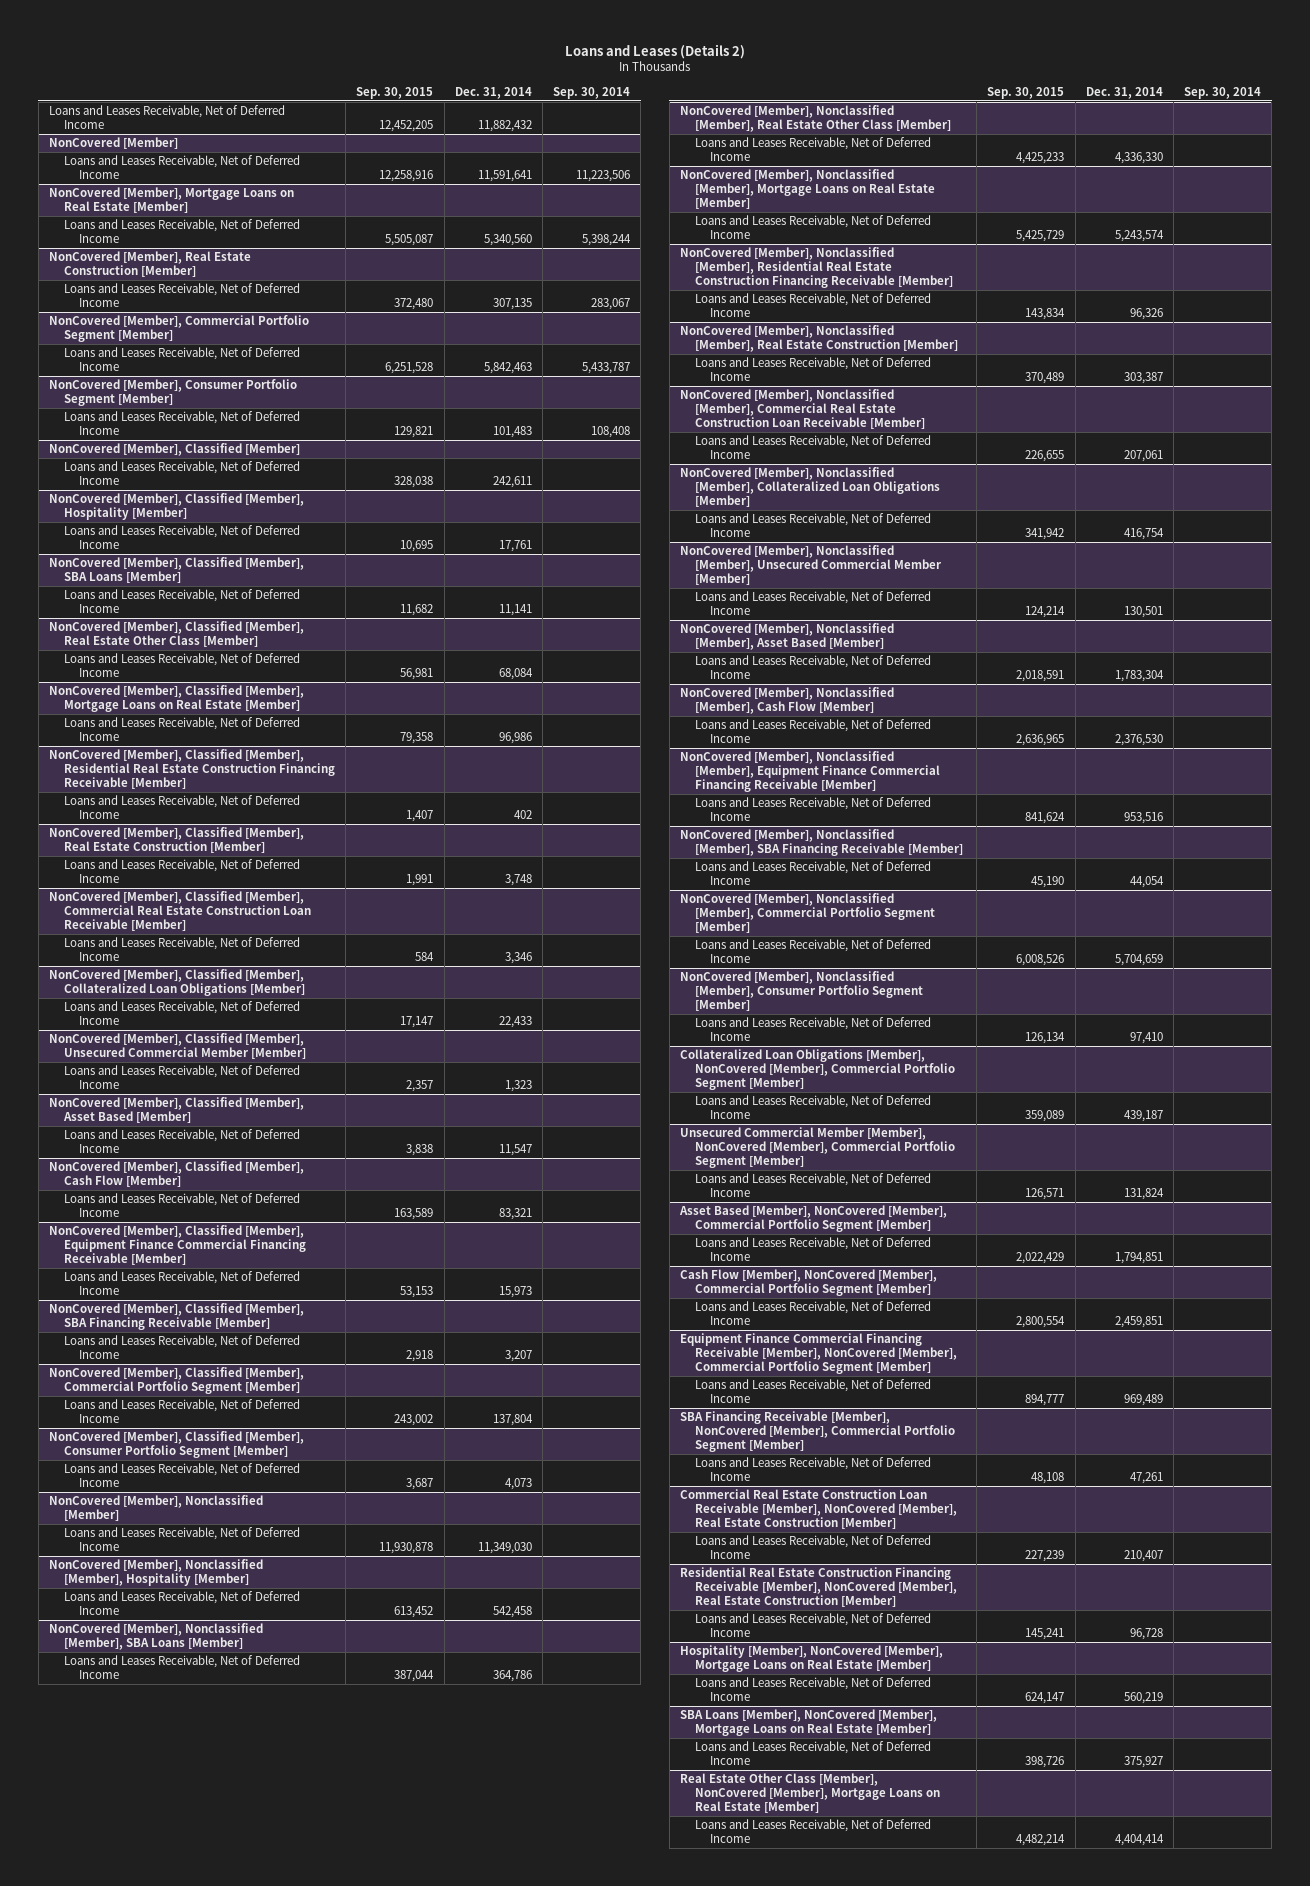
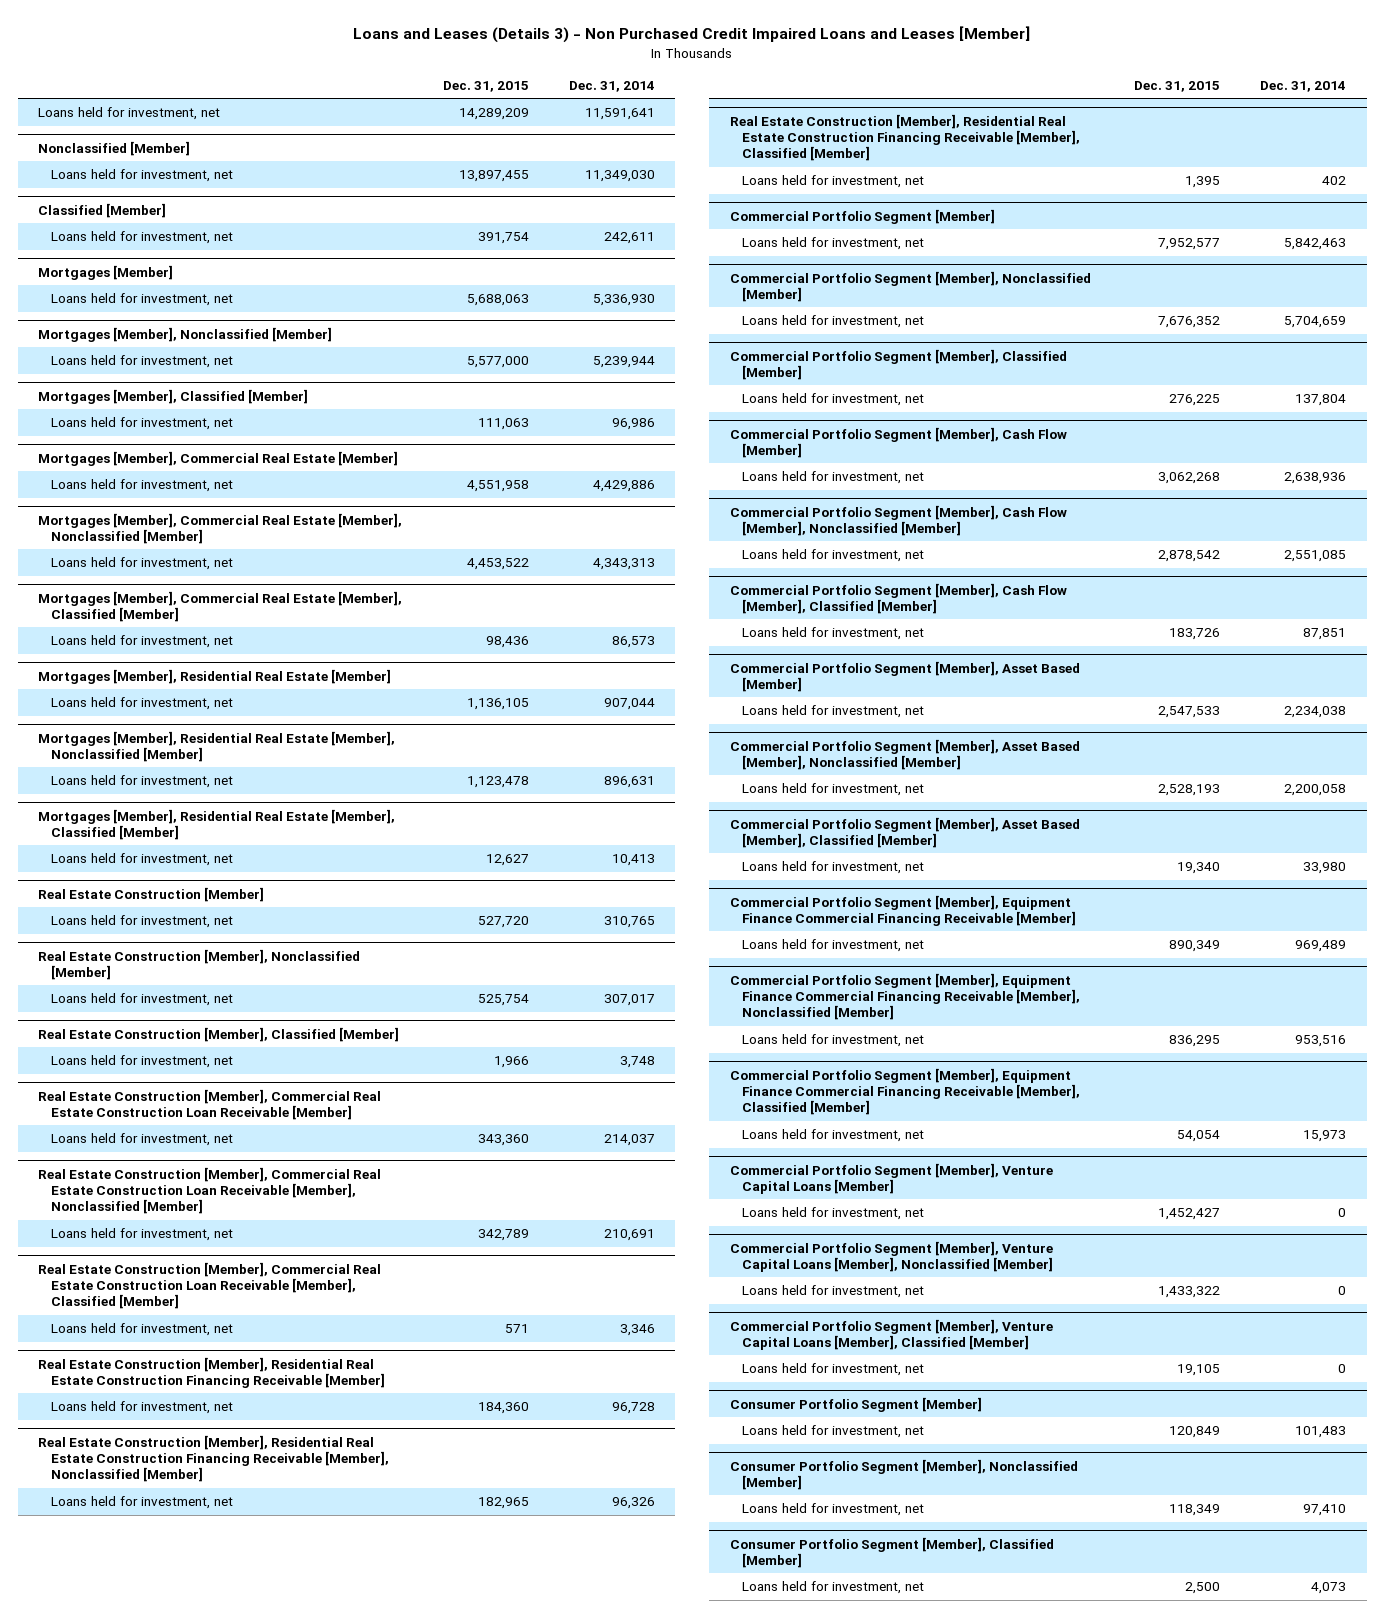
- Loans and Leases (Details 2)
+ Loans and Leases (Details 3) - Non Purchased Credit Impaired Loans and Leases [Member]
- | Sep. 30, 2015 | Dec. 31, 2014 | Sep. 30, 2014
+ | Dec. 31, 2015 | Dec. 31, 2014
- Loans and Leases Receivable, Net of Deferred Income | 12,452,205 | 11,882,432 |
- NonCovered [Member]
- Loans and Leases Receivable, Net of Deferred Income | 12,258,916 | 11,591,641 | 11,223,506
- NonCovered [Member], Mortgage Loans on Real Estate [Member]
- Loans and Leases Receivable, Net of Deferred Income | 5,505,087 | 5,340,560 | 5,398,244
- NonCovered [Member], Real Estate Construction [Member]
- Loans and Leases Receivable, Net of Deferred Income | 372,480 | 307,135 | 283,067
- NonCovered [Member], Commercial Portfolio Segment [Member]
- Loans and Leases Receivable, Net of Deferred Income | 6,251,528 | 5,842,463 | 5,433,787
- NonCovered [Member], Consumer Portfolio Segment [Member]
- Loans and Leases Receivable, Net of Deferred Income | 129,821 | 101,483 | 108,408
- NonCovered [Member], Classified [Member]
- Loans and Leases Receivable, Net of Deferred Income | 328,038 | 242,611 |
- NonCovered [Member], Classified [Member], Hospitality [Member]
- Loans and Leases Receivable, Net of Deferred Income | 10,695 | 17,761 |
- NonCovered [Member], Classified [Member], SBA Loans [Member]
- Loans and Leases Receivable, Net of Deferred Income | 11,682 | 11,141 |
- NonCovered [Member], Classified [Member], Real Estate Other Class [Member]
- Loans and Leases Receivable, Net of Deferred Income | 56,981 | 68,084 |
- NonCovered [Member], Classified [Member], Mortgage Loans on Real Estate [Member]
- Loans and Leases Receivable, Net of Deferred Income | 79,358 | 96,986 |
- NonCovered [Member], Classified [Member], Residential Real Estate Construction Financing Receivable [Member]
- Loans and Leases Receivable, Net of Deferred Income | 1,407 | 402 |
- NonCovered [Member], Classified [Member], Real Estate Construction [Member]
- Loans and Leases Receivable, Net of Deferred Income | 1,991 | 3,748 |
- NonCovered [Member], Classified [Member], Commercial Real Estate Construction Loan Receivable [Member]
- Loans and Leases Receivable, Net of Deferred Income | 584 | 3,346 |
- NonCovered [Member], Classified [Member], Collateralized Loan Obligations [Member]
- Loans and Leases Receivable, Net of Deferred Income | 17,147 | 22,433 |
- NonCovered [Member], Classified [Member], Unsecured Commercial Member [Member]
- Loans and Leases Receivable, Net of Deferred Income | 2,357 | 1,323 |
- NonCovered [Member], Classified [Member], Asset Based [Member]
- Loans and Leases Receivable, Net of Deferred Income | 3,838 | 11,547 |
- NonCovered [Member], Classified [Member], Cash Flow [Member]
- Loans and Leases Receivable, Net of Deferred Income | 163,589 | 83,321 |
- NonCovered [Member], Classified [Member], Equipment Finance Commercial Financing Receivable [Member]
- Loans and Leases Receivable, Net of Deferred Income | 53,153 | 15,973 |
- NonCovered [Member], Classified [Member], SBA Financing Receivable [Member]
- Loans and Leases Receivable, Net of Deferred Income | 2,918 | 3,207 |
- NonCovered [Member], Classified [Member], Commercial Portfolio Segment [Member]
- Loans and Leases Receivable, Net of Deferred Income | 243,002 | 137,804 |
- NonCovered [Member], Classified [Member], Consumer Portfolio Segment [Member]
- Loans and Leases Receivable, Net of Deferred Income | 3,687 | 4,073 |
- NonCovered [Member], Nonclassified [Member]
- Loans and Leases Receivable, Net of Deferred Income | 11,930,878 | 11,349,030 |
- NonCovered [Member], Nonclassified [Member], Hospitality [Member]
- Loans and Leases Receivable, Net of Deferred Income | 613,452 | 542,458 |
- NonCovered [Member], Nonclassified [Member], SBA Loans [Member]
- Loans and Leases Receivable, Net of Deferred Income | 387,044 | 364,786 |
- NonCovered [Member], Nonclassified [Member], Real Estate Other Class [Member]
- Loans and Leases Receivable, Net of Deferred Income | 4,425,233 | 4,336,330 |
- NonCovered [Member], Nonclassified [Member], Mortgage Loans on Real Estate [Member]
- Loans and Leases Receivable, Net of Deferred Income | 5,425,729 | 5,243,574 |
- NonCovered [Member], Nonclassified [Member], Residential Real Estate Construction Financing Receivable [Member]
- Loans and Leases Receivable, Net of Deferred Income | 143,834 | 96,326 |
- NonCovered [Member], Nonclassified [Member], Real Estate Construction [Member]
- Loans and Leases Receivable, Net of Deferred Income | 370,489 | 303,387 |
- NonCovered [Member], Nonclassified [Member], Commercial Real Estate Construction Loan Receivable [Member]
- Loans and Leases Receivable, Net of Deferred Income | 226,655 | 207,061 |
- NonCovered [Member], Nonclassified [Member], Collateralized Loan Obligations [Member]
- Loans and Leases Receivable, Net of Deferred Income | 341,942 | 416,754 |
- NonCovered [Member], Nonclassified [Member], Unsecured Commercial Member [Member]
- Loans and Leases Receivable, Net of Deferred Income | 124,214 | 130,501 |
- NonCovered [Member], Nonclassified [Member], Asset Based [Member]
- Loans and Leases Receivable, Net of Deferred Income | 2,018,591 | 1,783,304 |
- NonCovered [Member], Nonclassified [Member], Cash Flow [Member]
- Loans and Leases Receivable, Net of Deferred Income | 2,636,965 | 2,376,530 |
- NonCovered [Member], Nonclassified [Member], Equipment Finance Commercial Financing Receivable [Member]
- Loans and Leases Receivable, Net of Deferred Income | 841,624 | 953,516 |
- NonCovered [Member], Nonclassified [Member], SBA Financing Receivable [Member]
- Loans and Leases Receivable, Net of Deferred Income | 45,190 | 44,054 |
- NonCovered [Member], Nonclassified [Member], Commercial Portfolio Segment [Member]
- Loans and Leases Receivable, Net of Deferred Income | 6,008,526 | 5,704,659 |
- NonCovered [Member], Nonclassified [Member], Consumer Portfolio Segment [Member]
- Loans and Leases Receivable, Net of Deferred Income | 126,134 | 97,410 |
- Collateralized Loan Obligations [Member], NonCovered [Member], Commercial Portfolio Segment [Member]
- Loans and Leases Receivable, Net of Deferred Income | 359,089 | 439,187 |
- Unsecured Commercial Member [Member], NonCovered [Member], Commercial Portfolio Segment [Member]
- Loans and Leases Receivable, Net of Deferred Income | 126,571 | 131,824 |
- Asset Based [Member], NonCovered [Member], Commercial Portfolio Segment [Member]
- Loans and Leases Receivable, Net of Deferred Income | 2,022,429 | 1,794,851 |
- Cash Flow [Member], NonCovered [Member], Commercial Portfolio Segment [Member]
- Loans and Leases Receivable, Net of Deferred Income | 2,800,554 | 2,459,851 |
- Equipment Finance Commercial Financing Receivable [Member], NonCovered [Member], Commercial Portfolio Segment [Member]
- Loans and Leases Receivable, Net of Deferred Income | 894,777 | 969,489 |
- SBA Financing Receivable [Member], NonCovered [Member], Commercial Portfolio Segment [Member]
- Loans and Leases Receivable, Net of Deferred Income | 48,108 | 47,261 |
- Commercial Real Estate Construction Loan Receivable [Member], NonCovered [Member], Real Estate Construction [Member]
- Loans and Leases Receivable, Net of Deferred Income | 227,239 | 210,407 |
- Residential Real Estate Construction Financing Receivable [Member], NonCovered [Member], Real Estate Construction [Member]
- Loans and Leases Receivable, Net of Deferred Income | 145,241 | 96,728 |
- Hospitality [Member], NonCovered [Member], Mortgage Loans on Real Estate [Member]
- Loans and Leases Receivable, Net of Deferred Income | 624,147 | 560,219 |
- SBA Loans [Member], NonCovered [Member], Mortgage Loans on Real Estate [Member]
- Loans and Leases Receivable, Net of Deferred Income | 398,726 | 375,927 |
- Real Estate Other Class [Member], NonCovered [Member], Mortgage Loans on Real Estate [Member]
- Loans and Leases Receivable, Net of Deferred Income | 4,482,214 | 4,404,414 |
+ Loans held for investment, net | 14,289,209 | 11,591,641
+ Nonclassified [Member]
+ Loans held for investment, net | 13,897,455 | 11,349,030
+ Classified [Member]
+ Loans held for investment, net | 391,754 | 242,611
+ Mortgages [Member]
+ Loans held for investment, net | 5,688,063 | 5,336,930
+ Mortgages [Member], Nonclassified [Member]
+ Loans held for investment, net | 5,577,000 | 5,239,944
+ Mortgages [Member], Classified [Member]
+ Loans held for investment, net | 111,063 | 96,986
+ Mortgages [Member], Commercial Real Estate [Member]
+ Loans held for investment, net | 4,551,958 | 4,429,886
+ Mortgages [Member], Commercial Real Estate [Member], Nonclassified [Member]
+ Loans held for investment, net | 4,453,522 | 4,343,313
+ Mortgages [Member], Commercial Real Estate [Member], Classified [Member]
+ Loans held for investment, net | 98,436 | 86,573
+ Mortgages [Member], Residential Real Estate [Member]
+ Loans held for investment, net | 1,136,105 | 907,044
+ Mortgages [Member], Residential Real Estate [Member], Nonclassified [Member]
+ Loans held for investment, net | 1,123,478 | 896,631
+ Mortgages [Member], Residential Real Estate [Member], Classified [Member]
+ Loans held for investment, net | 12,627 | 10,413
+ Real Estate Construction [Member]
+ Loans held for investment, net | 527,720 | 310,765
+ Real Estate Construction [Member], Nonclassified [Member]
+ Loans held for investment, net | 525,754 | 307,017
+ Real Estate Construction [Member], Classified [Member]
+ Loans held for investment, net | 1,966 | 3,748
+ Real Estate Construction [Member], Commercial Real Estate Construction Loan Receivable [Member]
+ Loans held for investment, net | 343,360 | 214,037
+ Real Estate Construction [Member], Commercial Real Estate Construction Loan Receivable [Member], Nonclassified [Member]
+ Loans held for investment, net | 342,789 | 210,691
+ Real Estate Construction [Member], Commercial Real Estate Construction Loan Receivable [Member], Classified [Member]
+ Loans held for investment, net | 571 | 3,346
+ Real Estate Construction [Member], Residential Real Estate Construction Financing Receivable [Member]
+ Loans held for investment, net | 184,360 | 96,728
+ Real Estate Construction [Member], Residential Real Estate Construction Financing Receivable [Member], Nonclassified [Member]
+ Loans held for investment, net | 182,965 | 96,326
+ Real Estate Construction [Member], Residential Real Estate Construction Financing Receivable [Member], Classified [Member]
+ Loans held for investment, net | 1,395 | 402
+ Commercial Portfolio Segment [Member]
+ Loans held for investment, net | 7,952,577 | 5,842,463
+ Commercial Portfolio Segment [Member], Nonclassified [Member]
+ Loans held for investment, net | 7,676,352 | 5,704,659
+ Commercial Portfolio Segment [Member], Classified [Member]
+ Loans held for investment, net | 276,225 | 137,804
+ Commercial Portfolio Segment [Member], Cash Flow [Member]
+ Loans held for investment, net | 3,062,268 | 2,638,936
+ Commercial Portfolio Segment [Member], Cash Flow [Member], Nonclassified [Member]
+ Loans held for investment, net | 2,878,542 | 2,551,085
+ Commercial Portfolio Segment [Member], Cash Flow [Member], Classified [Member]
+ Loans held for investment, net | 183,726 | 87,851
+ Commercial Portfolio Segment [Member], Asset Based [Member]
+ Loans held for investment, net | 2,547,533 | 2,234,038
+ Commercial Portfolio Segment [Member], Asset Based [Member], Nonclassified [Member]
+ Loans held for investment, net | 2,528,193 | 2,200,058
+ Commercial Portfolio Segment [Member], Asset Based [Member], Classified [Member]
+ Loans held for investment, net | 19,340 | 33,980
+ Commercial Portfolio Segment [Member], Equipment Finance Commercial Financing Receivable [Member]
+ Loans held for investment, net | 890,349 | 969,489
+ Commercial Portfolio Segment [Member], Equipment Finance Commercial Financing Receivable [Member], Nonclassified [Member]
+ Loans held for investment, net | 836,295 | 953,516
+ Commercial Portfolio Segment [Member], Equipment Finance Commercial Financing Receivable [Member], Classified [Member]
+ Loans held for investment, net | 54,054 | 15,973
+ Commercial Portfolio Segment [Member], Venture Capital Loans [Member]
+ Loans held for investment, net | 1,452,427 | 0
+ Commercial Portfolio Segment [Member], Venture Capital Loans [Member], Nonclassified [Member]
+ Loans held for investment, net | 1,433,322 | 0
+ Commercial Portfolio Segment [Member], Venture Capital Loans [Member], Classified [Member]
+ Loans held for investment, net | 19,105 | 0
+ Consumer Portfolio Segment [Member]
+ Loans held for investment, net | 120,849 | 101,483
+ Consumer Portfolio Segment [Member], Nonclassified [Member]
+ Loans held for investment, net | 118,349 | 97,410
+ Consumer Portfolio Segment [Member], Classified [Member]
+ Loans held for investment, net | 2,500 | 4,073

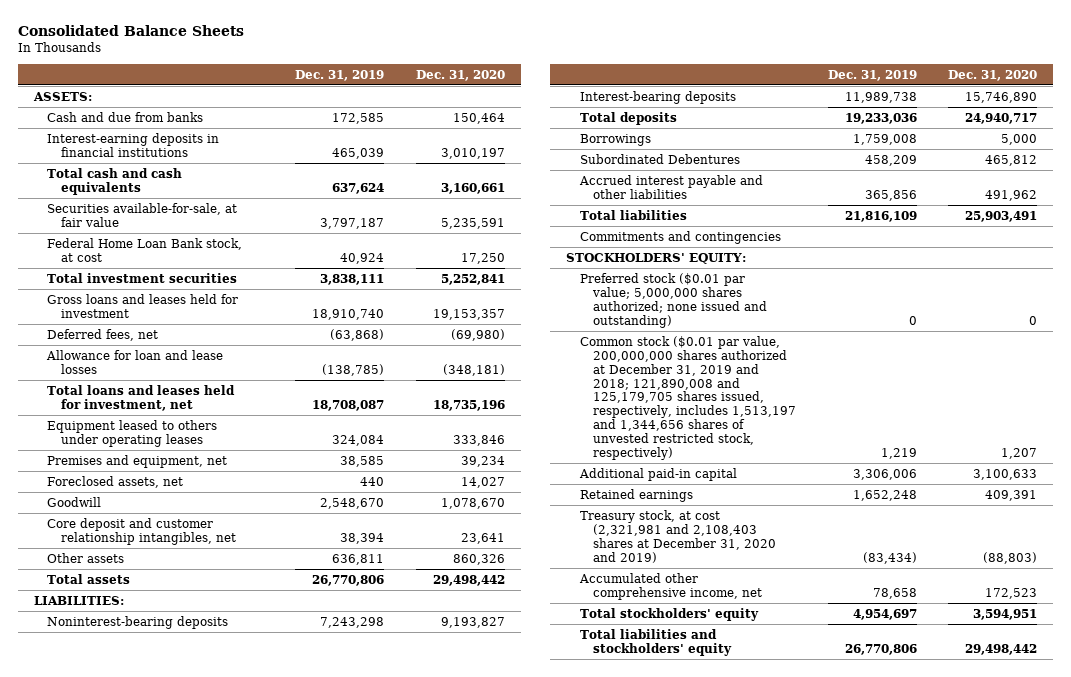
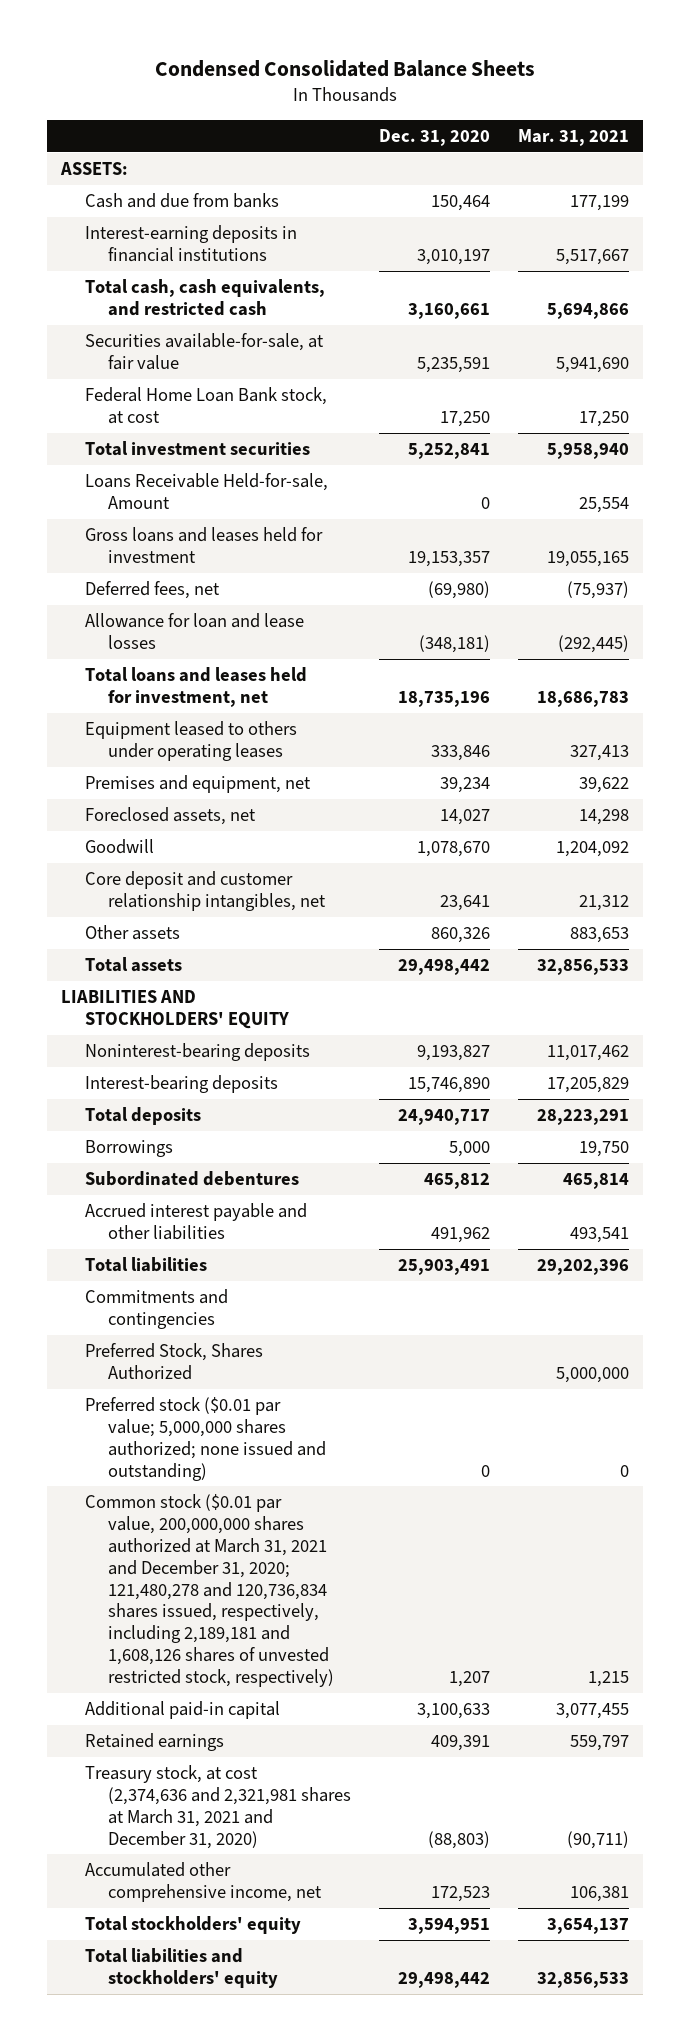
- Consolidated Balance Sheets
+ Condensed Consolidated Balance Sheets
- | Dec. 31, 2019 | Dec. 31, 2020
+ | Dec. 31, 2020 | Mar. 31, 2021
- Total cash and cash equivalents | 637,624 | 3,160,661
+ Total cash, cash equivalents, and restricted cash | 3,160,661 | 5,694,866
+ Loans Receivable Held-for-sale, Amount | 0 | 25,554
- LIABILITIES:
+ LIABILITIES AND STOCKHOLDERS' EQUITY
- Subordinated Debentures | 458,209 | 465,812
+ Subordinated debentures | 465,812 | 465,814
- STOCKHOLDERS' EQUITY:
+ Preferred Stock, Shares Authorized | | 5,000,000
- Common stock ($0.01 par value, 200,000,000 shares authorized at December 31, 2019 and 2018; 121,890,008 and 125,179,705 shares issued, respectively, includes 1,513,197 and 1,344,656 shares of unvested restricted stock, respectively) | 1,219 | 1,207
+ Common stock ($0.01 par value, 200,000,000 shares authorized at March 31, 2021 and December 31, 2020; 121,480,278 and 120,736,834 shares issued, respectively, including 2,189,181 and 1,608,126 shares of unvested restricted stock, respectively) | 1,207 | 1,215
- Treasury stock, at cost (2,321,981 and 2,108,403 shares at December 31, 2020 and 2019) | (83,434) | (88,803)
+ Treasury stock, at cost (2,374,636 and 2,321,981 shares at March 31, 2021 and December 31, 2020) | (88,803) | (90,711)

